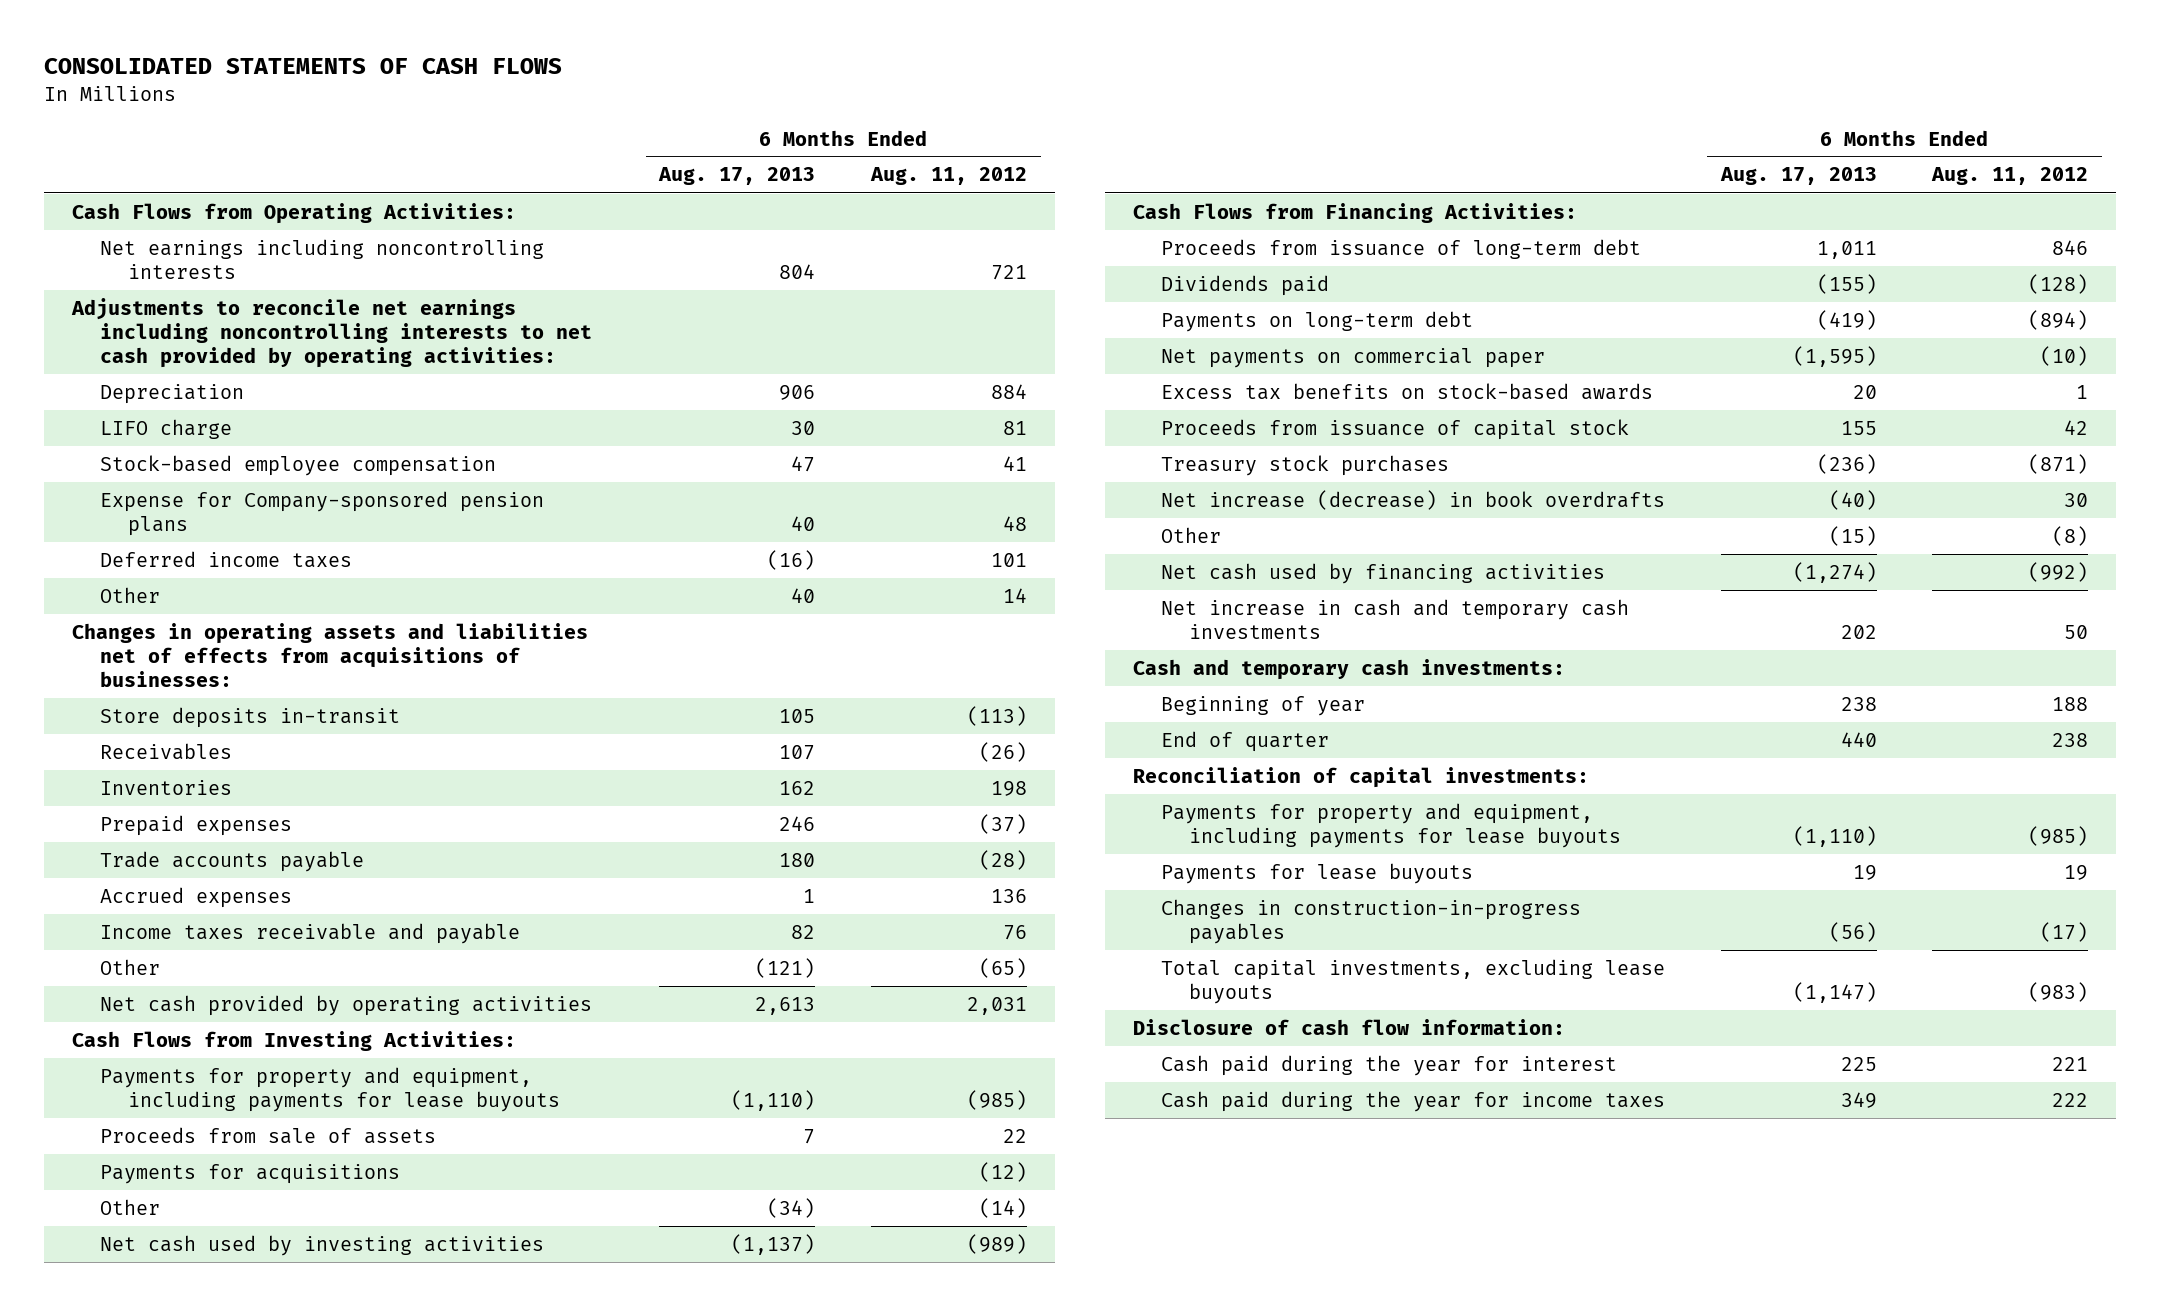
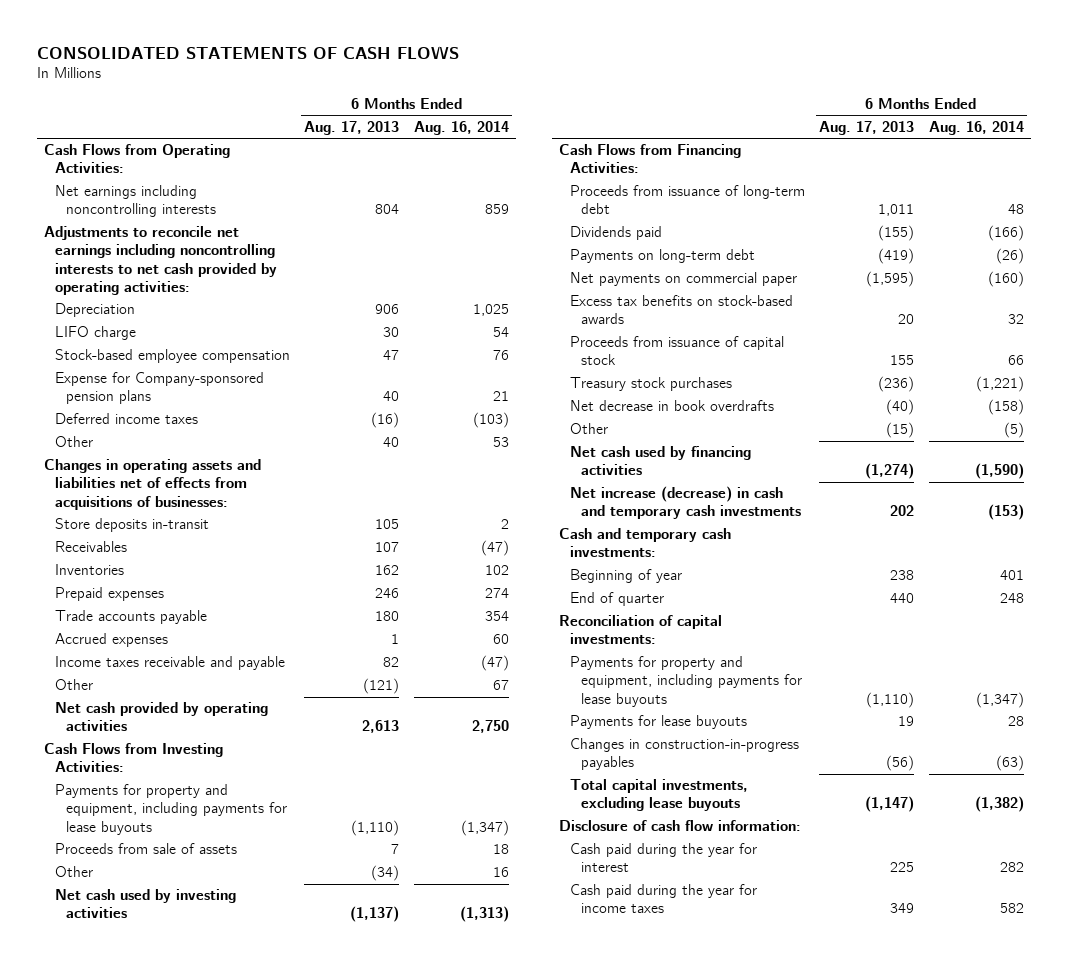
- | 6 Months Ended Aug. 17, 2013 | 6 Months Ended Aug. 11, 2012
+ | 6 Months Ended Aug. 17, 2013 | 6 Months Ended Aug. 16, 2014
- Payments for acquisitions | | (12)
- Net increase (decrease) in book overdrafts | (40) | 30
+ Net decrease in book overdrafts | (40) | (158)
- Net increase in cash and temporary cash investments | 202 | 50
+ Net increase (decrease) in cash and temporary cash investments | 202 | (153)

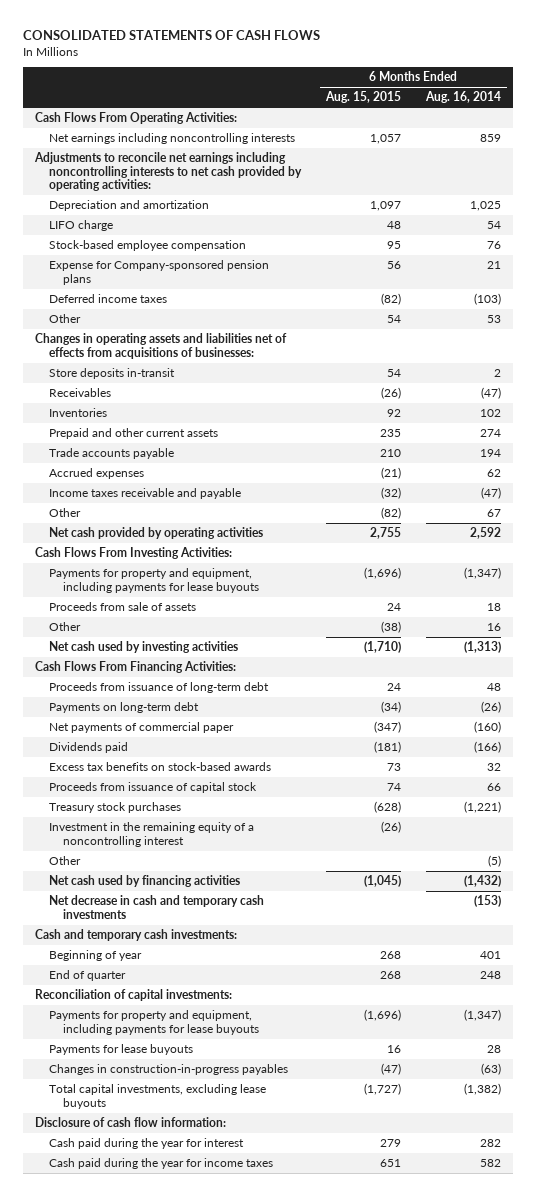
- | 6 Months Ended Aug. 17, 2013 | 6 Months Ended Aug. 16, 2014
+ | 6 Months Ended Aug. 15, 2015 | 6 Months Ended Aug. 16, 2014
- Cash Flows from Operating Activities:
+ Cash Flows From Operating Activities:
- Depreciation | 906 | 1,025
+ Depreciation and amortization | 1,097 | 1,025
- Prepaid expenses | 246 | 274
- Trade accounts payable | 180 | 354
- Accrued expenses | 1 | 60
+ Prepaid and other current assets | 235 | 274
+ Trade accounts payable | 210 | 194
+ Accrued expenses | (21) | 62
- Net cash provided by operating activities | 2,613 | 2,750
- Cash Flows from Investing Activities:
+ Net cash provided by operating activities | 2,755 | 2,592
+ Cash Flows From Investing Activities:
- Cash Flows from Financing Activities:
+ Cash Flows From Financing Activities:
- Net payments on commercial paper | (1,595) | (160)
+ Net payments of commercial paper | (347) | (160)
moved down: Dividends paid | (181) | (166)
- Net decrease in book overdrafts | (40) | (158)
+ Investment in the remaining equity of a noncontrolling interest | (26) |
- Net cash used by financing activities | (1,274) | (1,590)
- Net increase (decrease) in cash and temporary cash investments | 202 | (153)
+ Net cash used by financing activities | (1,045) | (1,432)
+ Net decrease in cash and temporary cash investments | | (153)

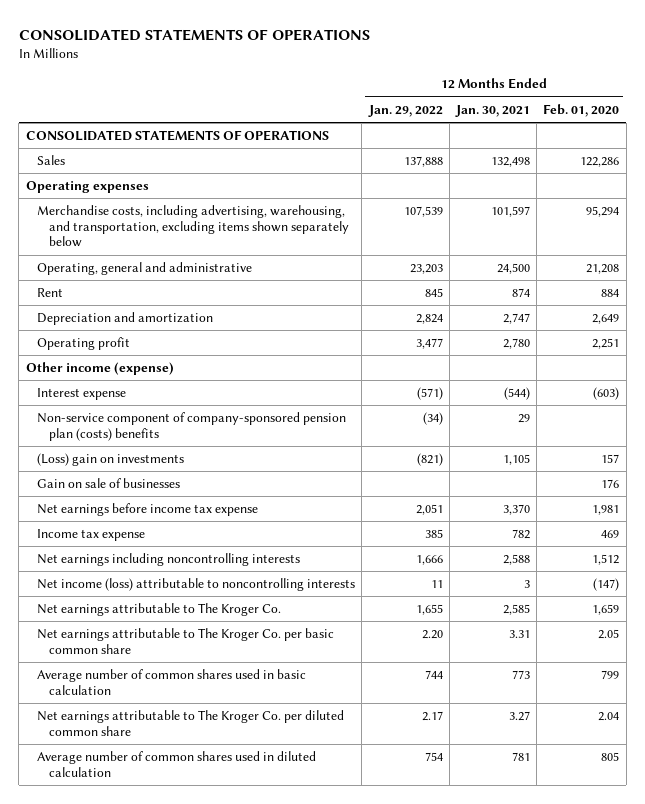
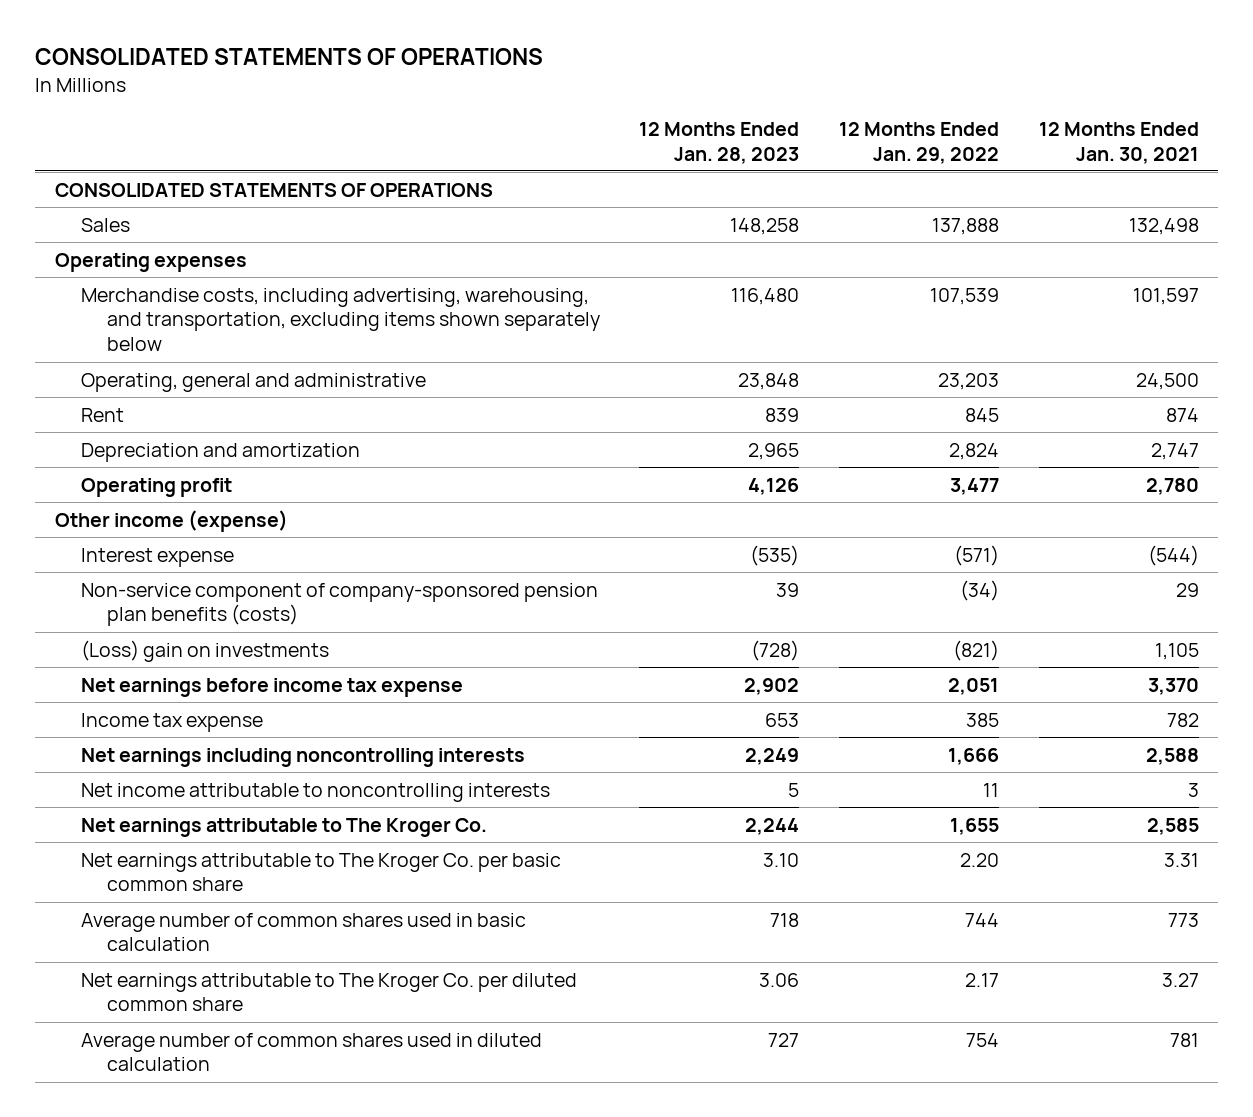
- | 12 Months Ended Jan. 29, 2022 | 12 Months Ended Jan. 30, 2021 | 12 Months Ended Feb. 01, 2020
+ | 12 Months Ended Jan. 28, 2023 | 12 Months Ended Jan. 29, 2022 | 12 Months Ended Jan. 30, 2021
- Non-service component of company-sponsored pension plan (costs) benefits | (34) | 29 |
+ Non-service component of company-sponsored pension plan benefits (costs) | 39 | (34) | 29
- Gain on sale of businesses | | | 176
- Net income (loss) attributable to noncontrolling interests | 11 | 3 | (147)
+ Net income attributable to noncontrolling interests | 5 | 11 | 3

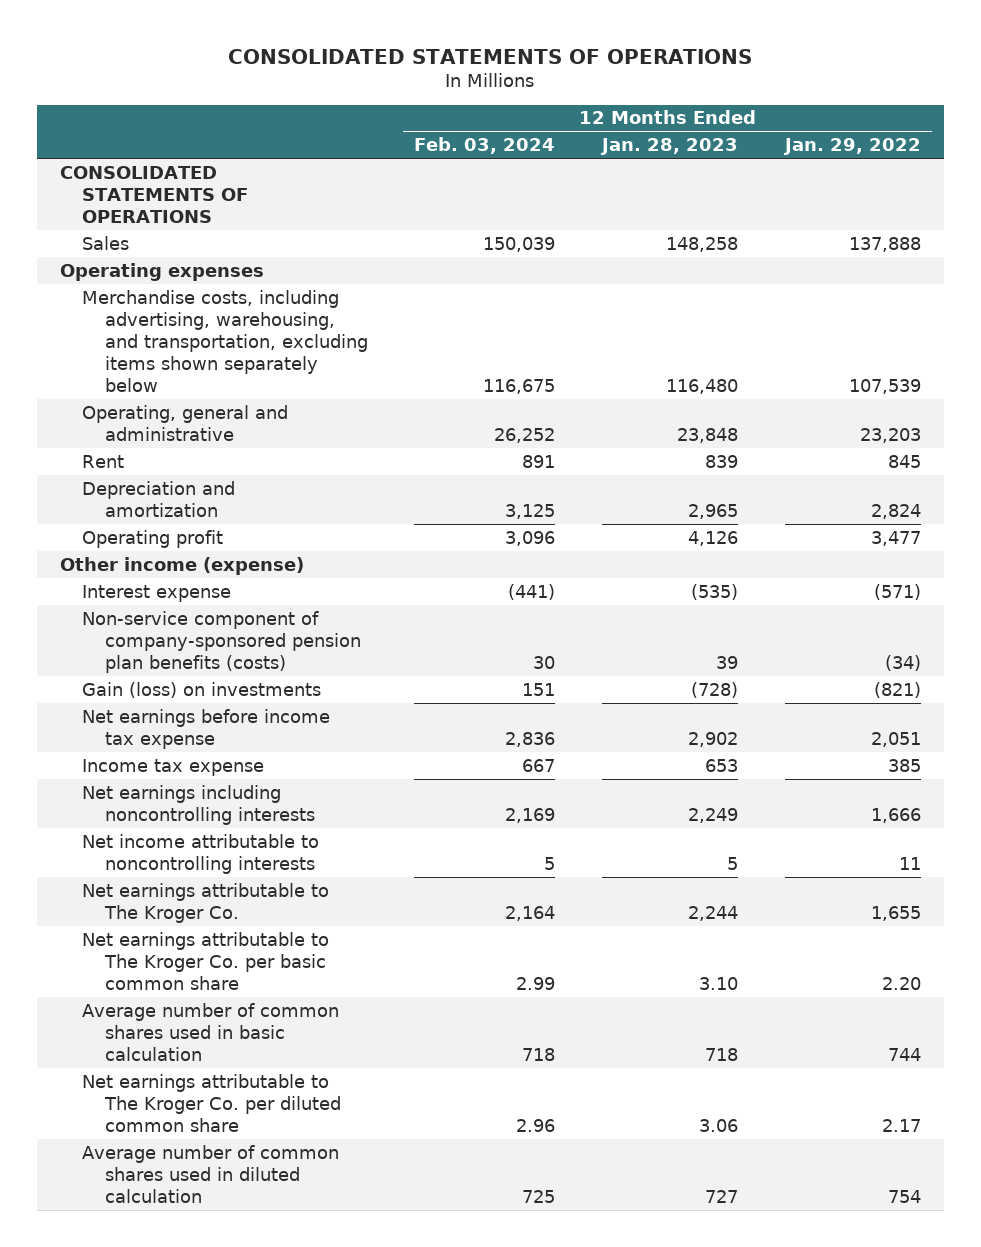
- | 12 Months Ended Jan. 28, 2023 | 12 Months Ended Jan. 29, 2022 | 12 Months Ended Jan. 30, 2021
+ | 12 Months Ended Feb. 03, 2024 | 12 Months Ended Jan. 28, 2023 | 12 Months Ended Jan. 29, 2022
- (Loss) gain on investments | (728) | (821) | 1,105
+ Gain (loss) on investments | 151 | (728) | (821)

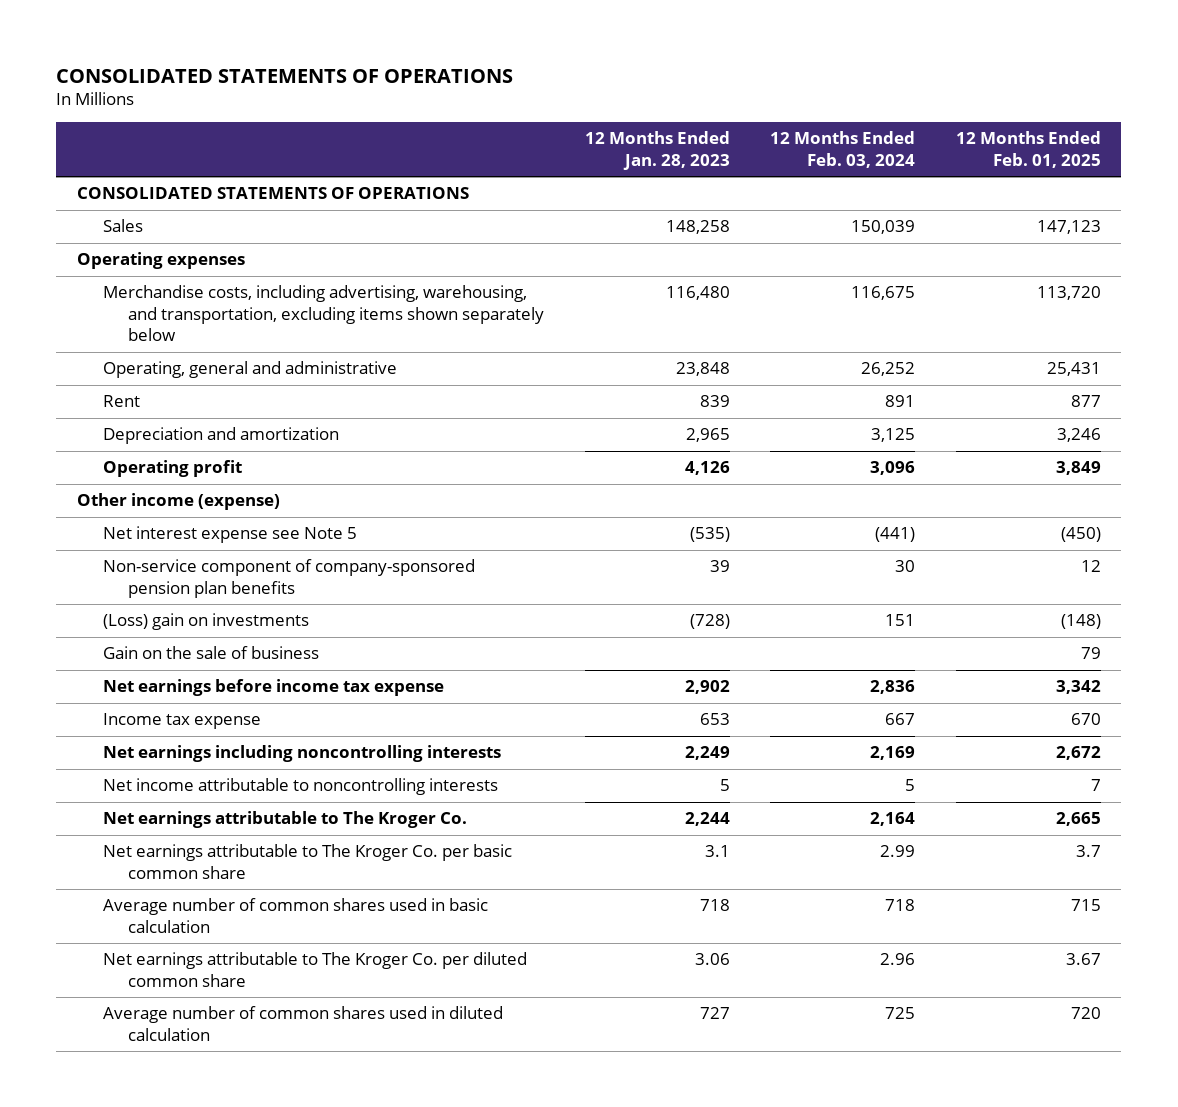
- | 12 Months Ended Feb. 03, 2024 | 12 Months Ended Jan. 28, 2023 | 12 Months Ended Jan. 29, 2022
+ | 12 Months Ended Jan. 28, 2023 | 12 Months Ended Feb. 03, 2024 | 12 Months Ended Feb. 01, 2025
- Interest expense | (441) | (535) | (571)
- Non-service component of company-sponsored pension plan benefits (costs) | 30 | 39 | (34)
- Gain (loss) on investments | 151 | (728) | (821)
+ Net interest expense see Note 5 | (535) | (441) | (450)
+ Non-service component of company-sponsored pension plan benefits | 39 | 30 | 12
+ (Loss) gain on investments | (728) | 151 | (148)
+ Gain on the sale of business | | | 79
- Net earnings attributable to The Kroger Co. per basic common share | 2.99 | 3.10 | 2.20
+ Net earnings attributable to The Kroger Co. per basic common share | 3.1 | 2.99 | 3.7

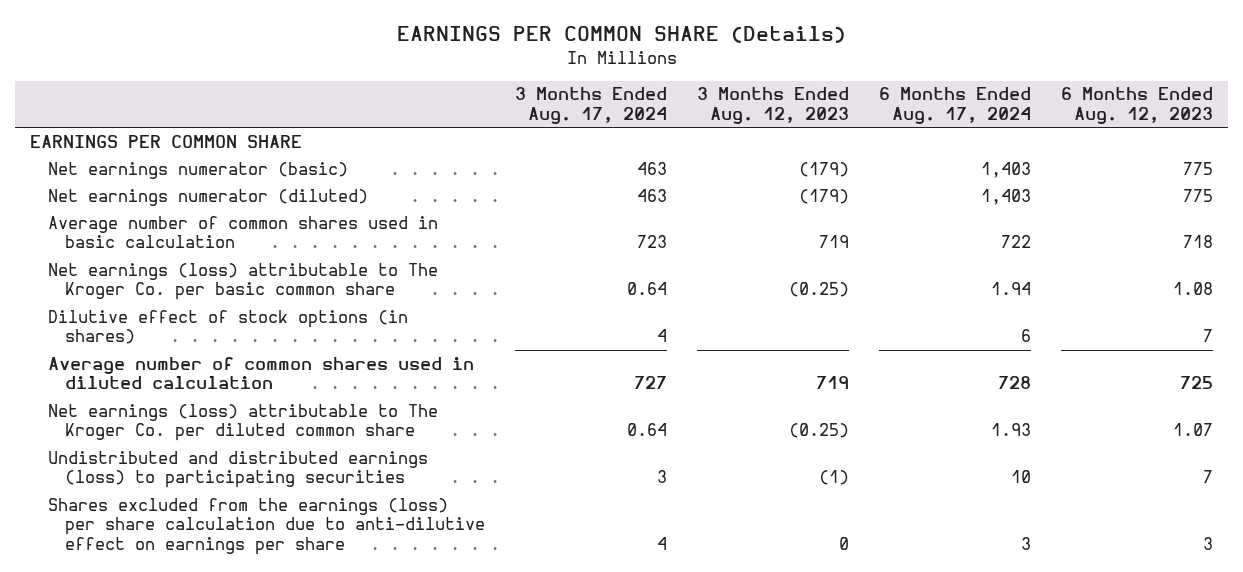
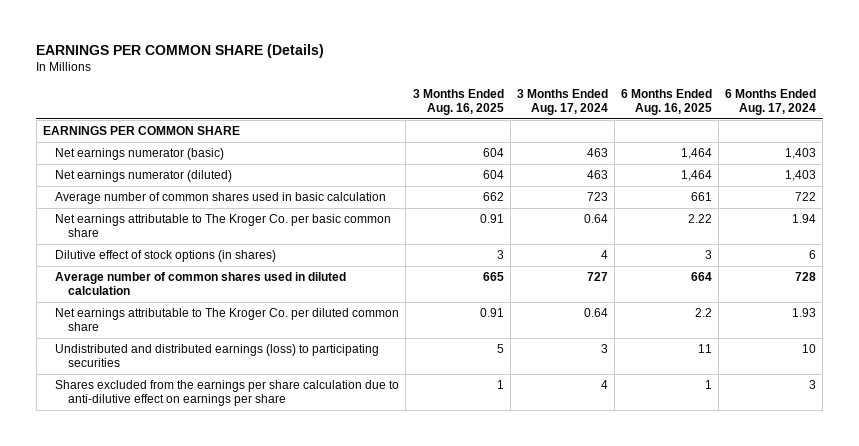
- | 3 Months Ended Aug. 17, 2024 | 3 Months Ended Aug. 12, 2023 | 6 Months Ended Aug. 17, 2024 | 6 Months Ended Aug. 12, 2023
+ | 3 Months Ended Aug. 16, 2025 | 3 Months Ended Aug. 17, 2024 | 6 Months Ended Aug. 16, 2025 | 6 Months Ended Aug. 17, 2024
- Net earnings (loss) attributable to The Kroger Co. per basic common share | 0.64 | (0.25) | 1.94 | 1.08
+ Net earnings attributable to The Kroger Co. per basic common share | 0.91 | 0.64 | 2.22 | 1.94
- Net earnings (loss) attributable to The Kroger Co. per diluted common share | 0.64 | (0.25) | 1.93 | 1.07
+ Net earnings attributable to The Kroger Co. per diluted common share | 0.91 | 0.64 | 2.2 | 1.93
- Shares excluded from the earnings (loss) per share calculation due to anti-dilutive effect on earnings per share | 4 | 0 | 3 | 3
+ Shares excluded from the earnings per share calculation due to anti-dilutive effect on earnings per share | 1 | 4 | 1 | 3

